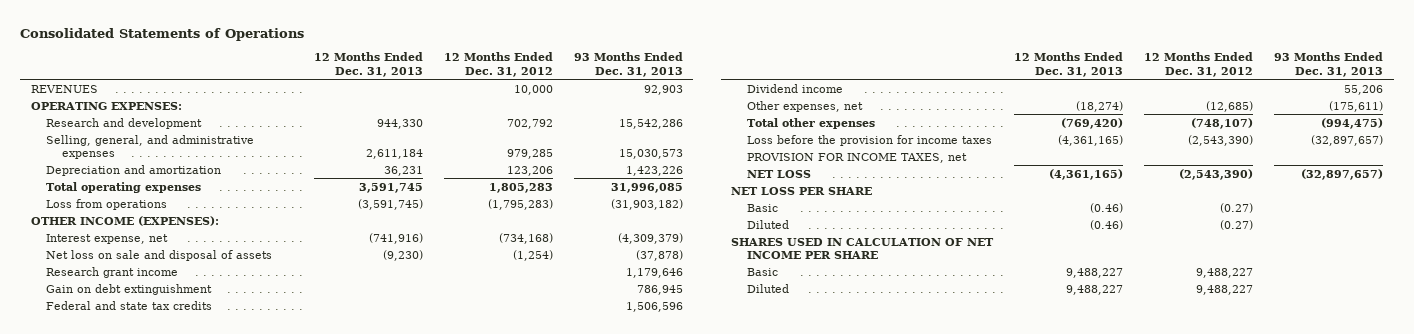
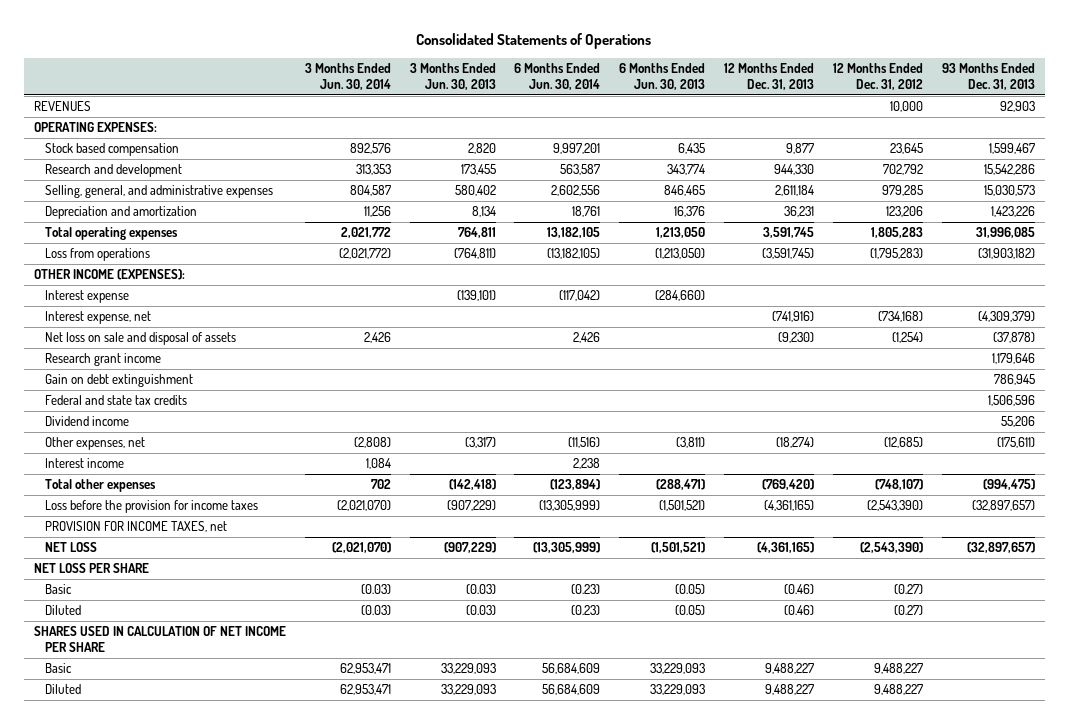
- | 12 Months Ended Dec. 31, 2013 | 12 Months Ended Dec. 31, 2012 | 93 Months Ended Dec. 31, 2013
+ | 3 Months Ended Jun. 30, 2014 | 3 Months Ended Jun. 30, 2013 | 6 Months Ended Jun. 30, 2014 | 6 Months Ended Jun. 30, 2013 | 12 Months Ended Dec. 31, 2013 | 12 Months Ended Dec. 31, 2012 | 93 Months Ended Dec. 31, 2013
+ Stock based compensation | 892,576 | 2,820 | 9,997,201 | 6,435 | 9,877 | 23,645 | 1,599,467
+ Interest expense | | (139,101) | (117,042) | (284,660) | | |
+ Interest income | 1,084 | | 2,238 | | | |

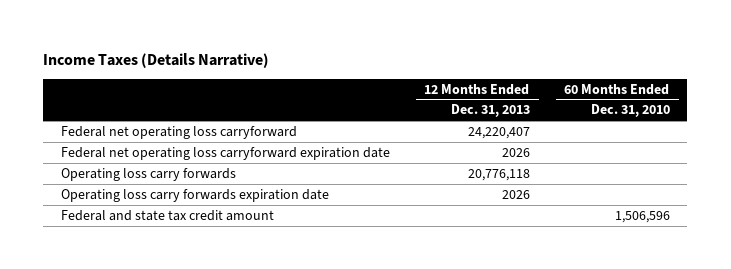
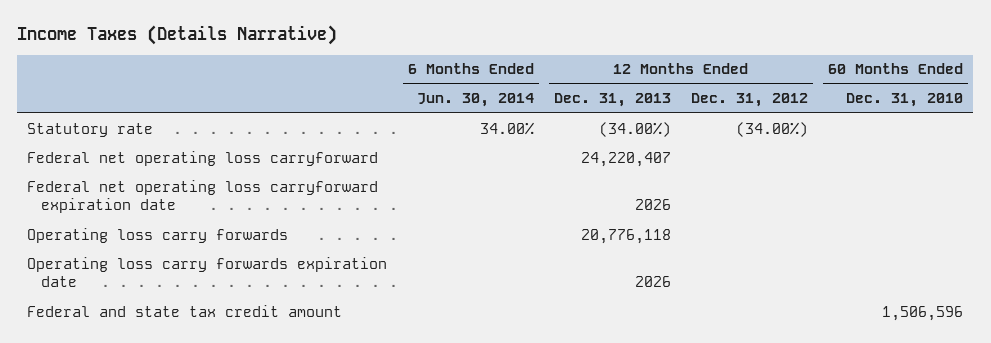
- | 12 Months Ended Dec. 31, 2013 | 60 Months Ended Dec. 31, 2010
+ | 6 Months Ended Jun. 30, 2014 | 12 Months Ended Dec. 31, 2013 | 12 Months Ended Dec. 31, 2012 | 60 Months Ended Dec. 31, 2010
+ Statutory rate | 34.00% | (34.00%) | (34.00%) |

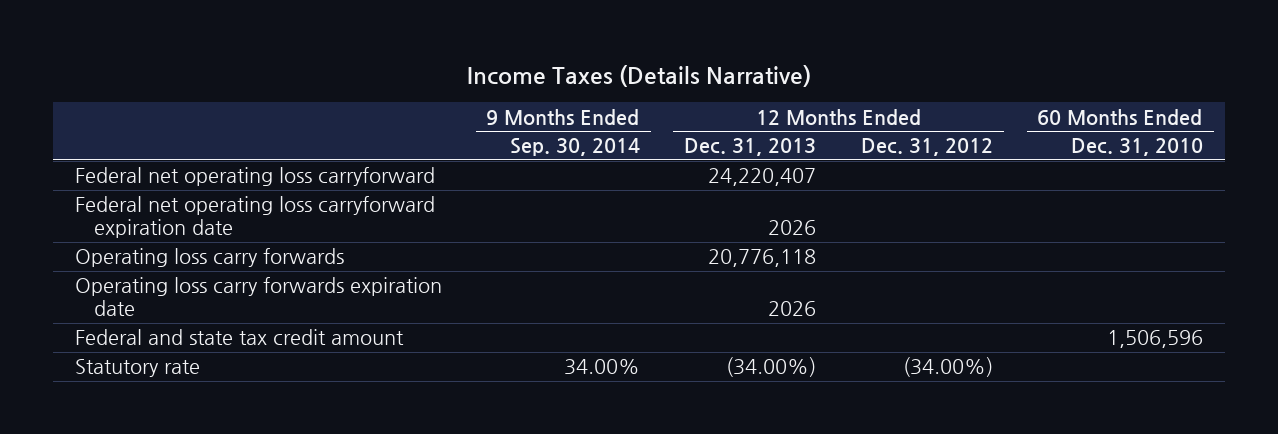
- | 6 Months Ended Jun. 30, 2014 | 12 Months Ended Dec. 31, 2013 | 12 Months Ended Dec. 31, 2012 | 60 Months Ended Dec. 31, 2010
+ | 9 Months Ended Sep. 30, 2014 | 12 Months Ended Dec. 31, 2013 | 12 Months Ended Dec. 31, 2012 | 60 Months Ended Dec. 31, 2010
moved down: Statutory rate | 34.00% | (34.00%) | (34.00%) |

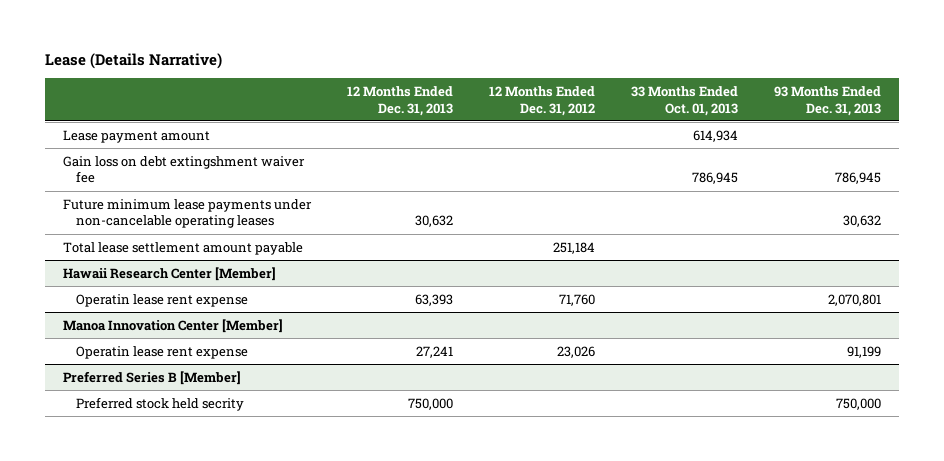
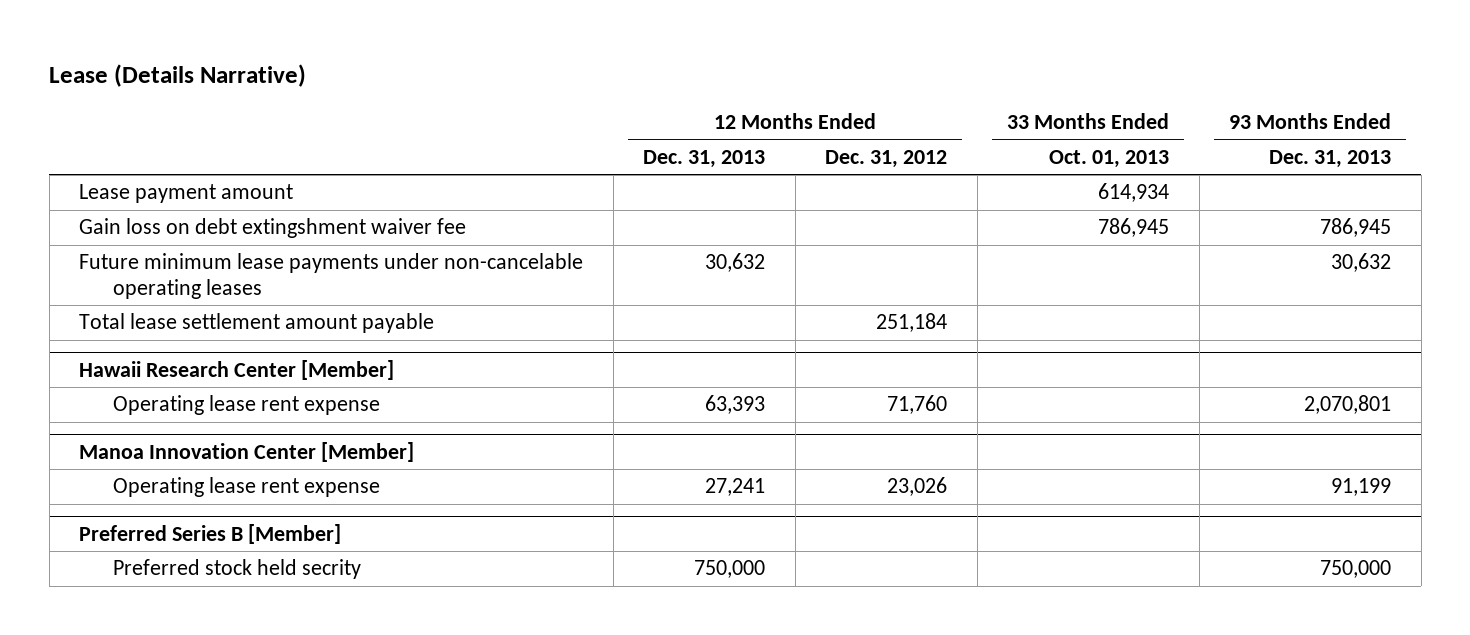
@ Hawaii Research Center [Member]
- Operatin lease rent expense | 63,393 | 71,760 | | 2,070,801
+ Operating lease rent expense | 63,393 | 71,760 | | 2,070,801
@ Manoa Innovation Center [Member]
- Operatin lease rent expense | 27,241 | 23,026 | | 91,199
+ Operating lease rent expense | 27,241 | 23,026 | | 91,199

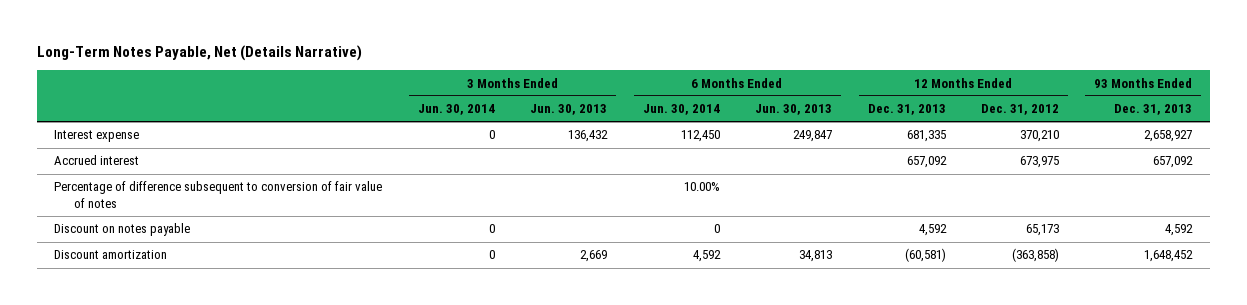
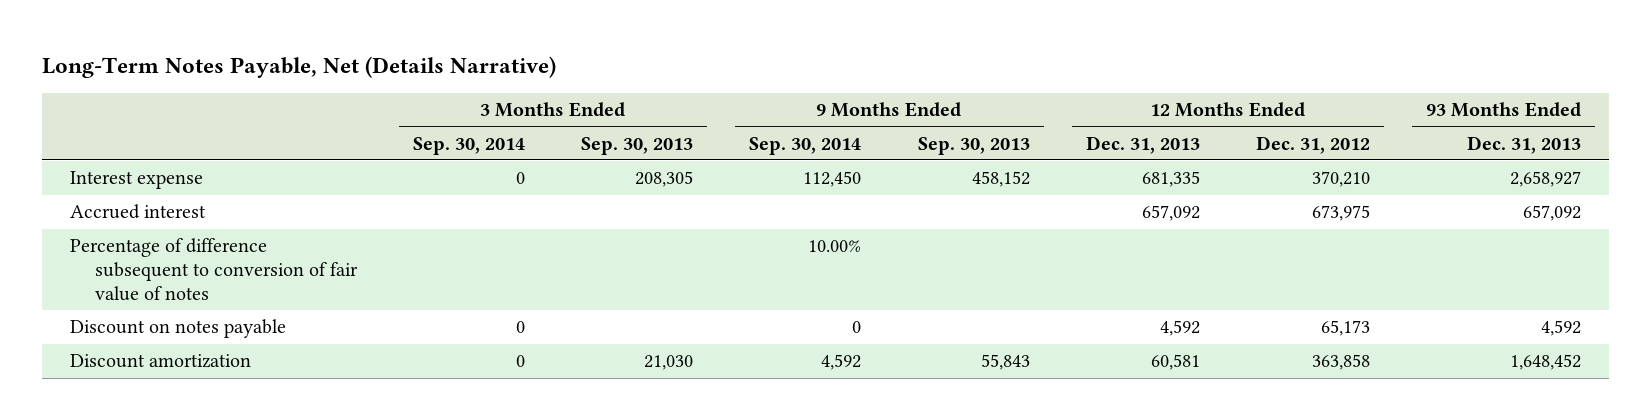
- | 3 Months Ended Jun. 30, 2014 | 3 Months Ended Jun. 30, 2013 | 6 Months Ended Jun. 30, 2014 | 6 Months Ended Jun. 30, 2013 | 12 Months Ended Dec. 31, 2013 | 12 Months Ended Dec. 31, 2012 | 93 Months Ended Dec. 31, 2013
+ | 3 Months Ended Sep. 30, 2014 | 3 Months Ended Sep. 30, 2013 | 9 Months Ended Sep. 30, 2014 | 9 Months Ended Sep. 30, 2013 | 12 Months Ended Dec. 31, 2013 | 12 Months Ended Dec. 31, 2012 | 93 Months Ended Dec. 31, 2013
- Discount amortization | 0 | 2,669 | 4,592 | 34,813 | (60,581) | (363,858) | 1,648,452
+ Discount amortization | 0 | 21,030 | 4,592 | 55,843 | 60,581 | 363,858 | 1,648,452

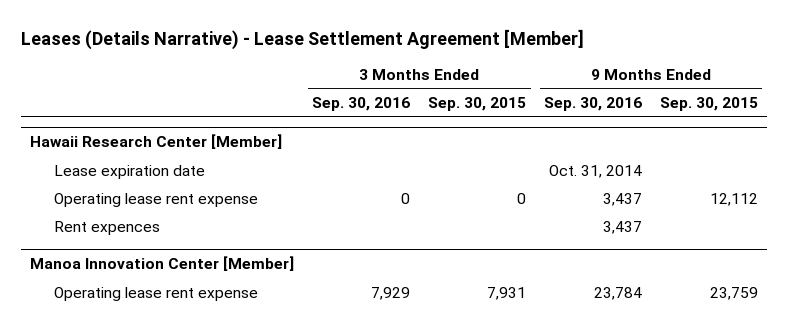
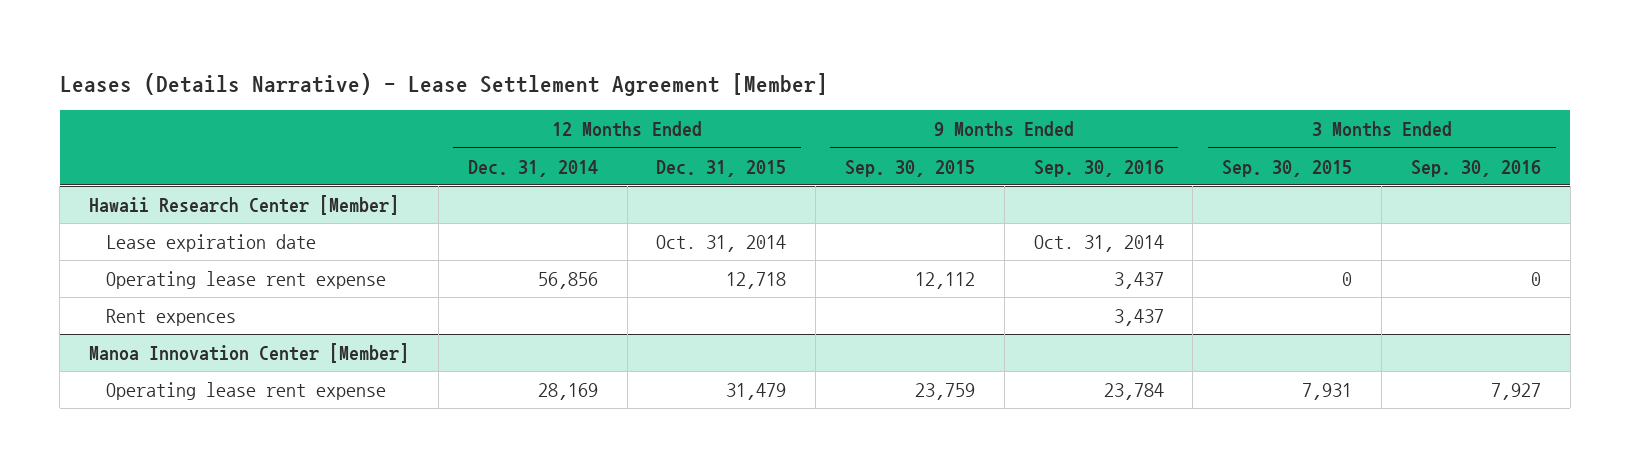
- | 3 Months Ended Sep. 30, 2016 | 3 Months Ended Sep. 30, 2015 | 9 Months Ended Sep. 30, 2016 | 9 Months Ended Sep. 30, 2015
+ | 12 Months Ended Dec. 31, 2014 | 12 Months Ended Dec. 31, 2015 | 9 Months Ended Sep. 30, 2015 | 9 Months Ended Sep. 30, 2016 | 3 Months Ended Sep. 30, 2015 | 3 Months Ended Sep. 30, 2016
@ Manoa Innovation Center [Member]
- Operating lease rent expense | 7,929 | 7,931 | 23,784 | 23,759
+ Operating lease rent expense | 28,169 | 31,479 | 23,759 | 23,784 | 7,931 | 7,927

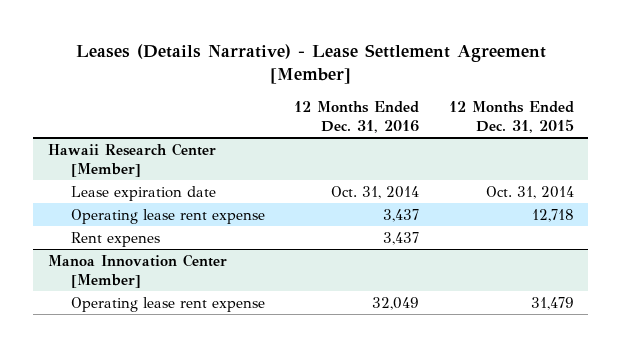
- | 12 Months Ended Dec. 31, 2014 | 12 Months Ended Dec. 31, 2015 | 9 Months Ended Sep. 30, 2015 | 9 Months Ended Sep. 30, 2016 | 3 Months Ended Sep. 30, 2015 | 3 Months Ended Sep. 30, 2016
+ | 12 Months Ended Dec. 31, 2016 | 12 Months Ended Dec. 31, 2015
@ Hawaii Research Center [Member]
- Rent expences | | | | 3,437 | |
+ Rent expenes | 3,437 |

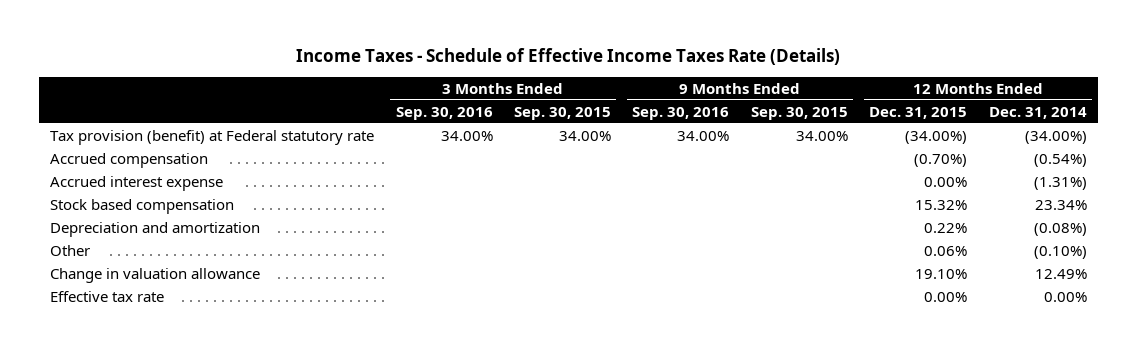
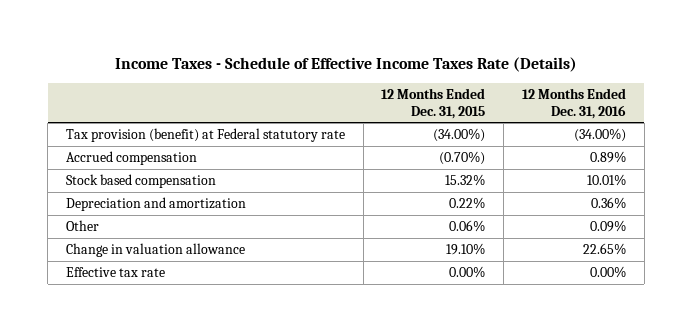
- | 3 Months Ended Sep. 30, 2016 | 3 Months Ended Sep. 30, 2015 | 9 Months Ended Sep. 30, 2016 | 9 Months Ended Sep. 30, 2015 | 12 Months Ended Dec. 31, 2015 | 12 Months Ended Dec. 31, 2014
+ | 12 Months Ended Dec. 31, 2015 | 12 Months Ended Dec. 31, 2016
- Accrued interest expense | | | | | 0.00% | (1.31%)

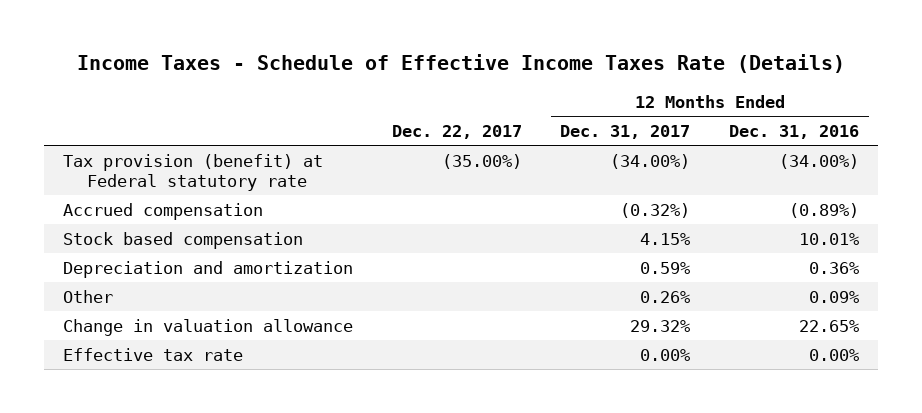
- | 12 Months Ended Dec. 31, 2015 | 12 Months Ended Dec. 31, 2016
+ | Dec. 22, 2017 | 12 Months Ended Dec. 31, 2017 | 12 Months Ended Dec. 31, 2016
- Accrued compensation | (0.70%) | 0.89%
+ Accrued compensation | | (0.32%) | (0.89%)

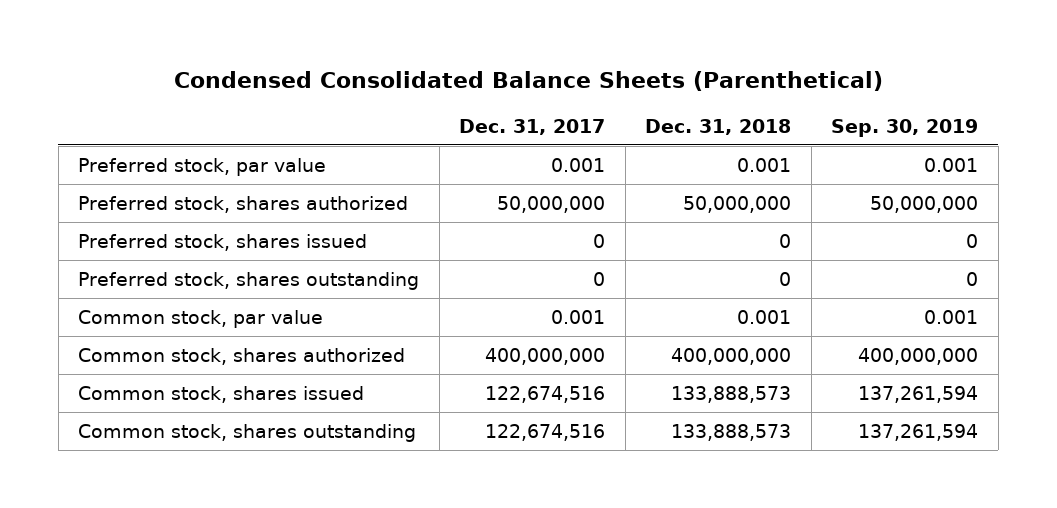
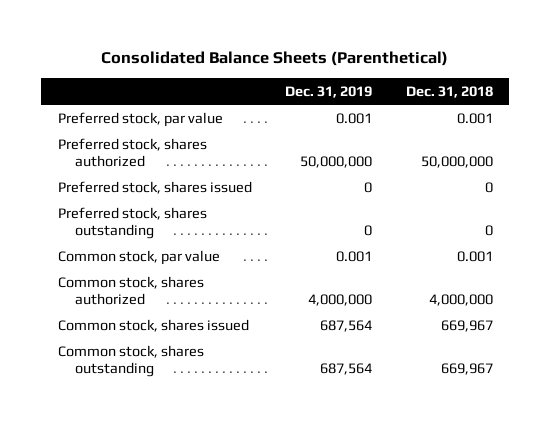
- Condensed Consolidated Balance Sheets (Parenthetical)
+ Consolidated Balance Sheets (Parenthetical)
- | Dec. 31, 2017 | Dec. 31, 2018 | Sep. 30, 2019
+ | Dec. 31, 2019 | Dec. 31, 2018
- Common stock, shares authorized | 400,000,000 | 400,000,000 | 400,000,000
- Common stock, shares issued | 122,674,516 | 133,888,573 | 137,261,594
- Common stock, shares outstanding | 122,674,516 | 133,888,573 | 137,261,594
+ Common stock, shares authorized | 4,000,000 | 4,000,000
+ Common stock, shares issued | 687,564 | 669,967
+ Common stock, shares outstanding | 687,564 | 669,967

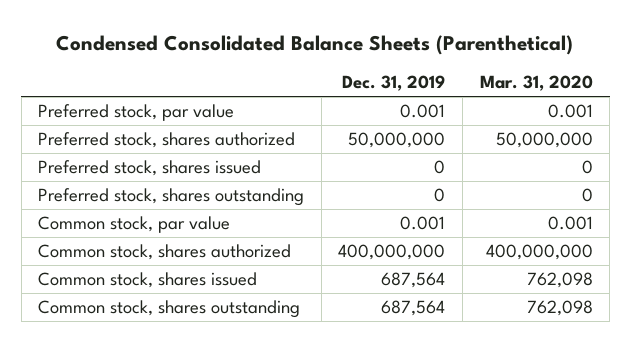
- Consolidated Balance Sheets (Parenthetical)
+ Condensed Consolidated Balance Sheets (Parenthetical)
- | Dec. 31, 2019 | Dec. 31, 2018
+ | Dec. 31, 2019 | Mar. 31, 2020
- Common stock, shares authorized | 4,000,000 | 4,000,000
+ Common stock, shares authorized | 400,000,000 | 400,000,000

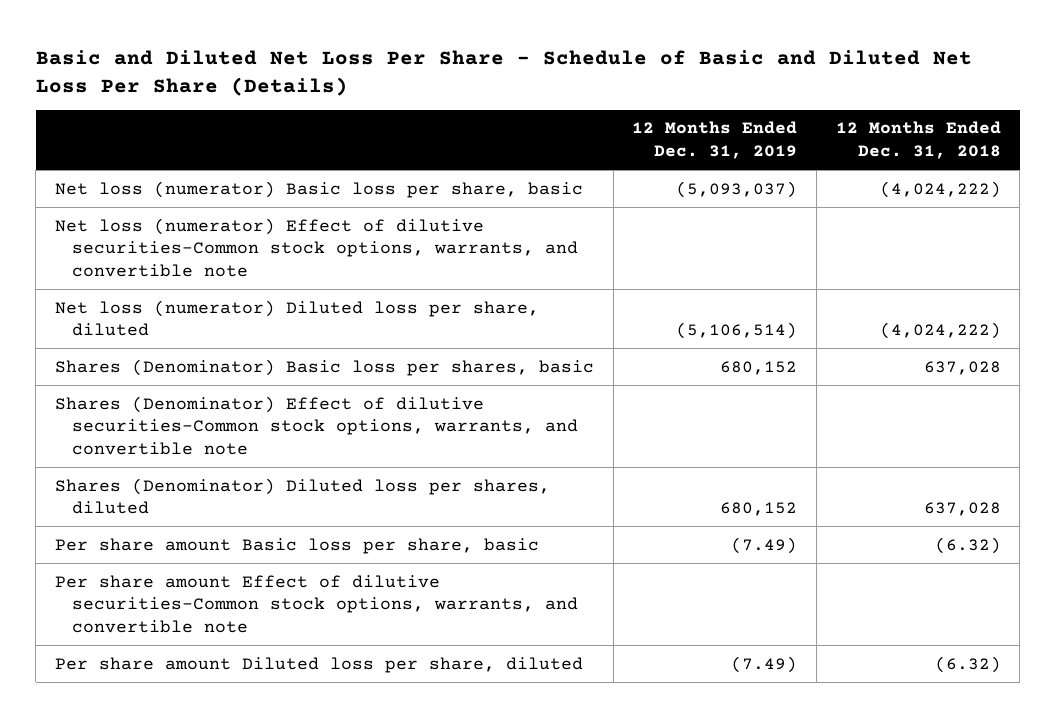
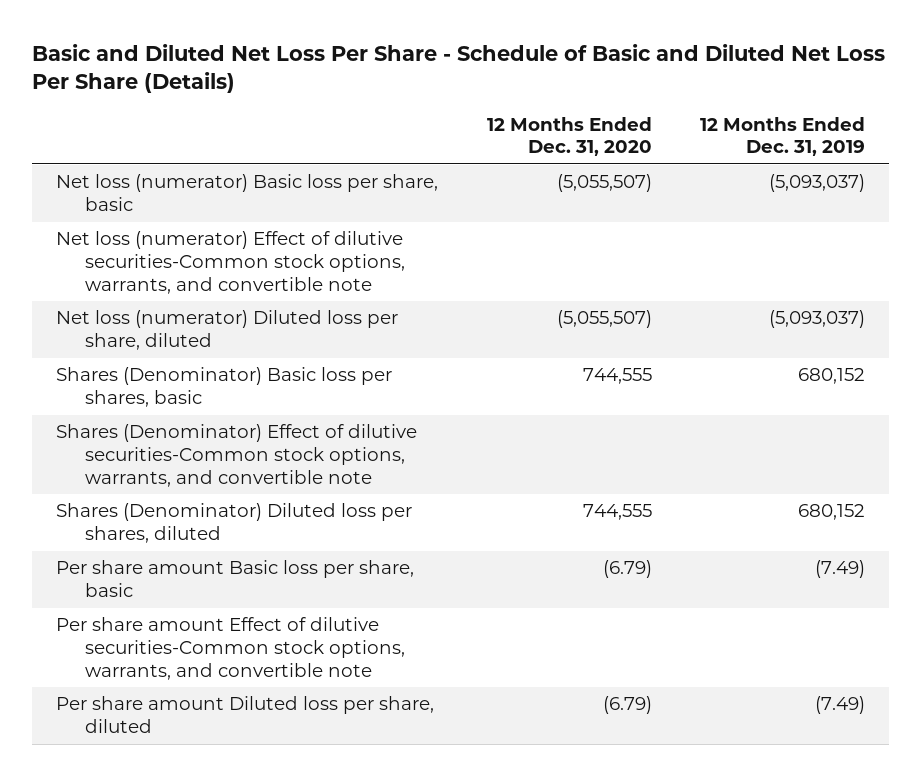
- | 12 Months Ended Dec. 31, 2019 | 12 Months Ended Dec. 31, 2018
+ | 12 Months Ended Dec. 31, 2020 | 12 Months Ended Dec. 31, 2019
- Net loss (numerator) Diluted loss per share, diluted | (5,106,514) | (4,024,222)
+ Net loss (numerator) Diluted loss per share, diluted | (5,055,507) | (5,093,037)

